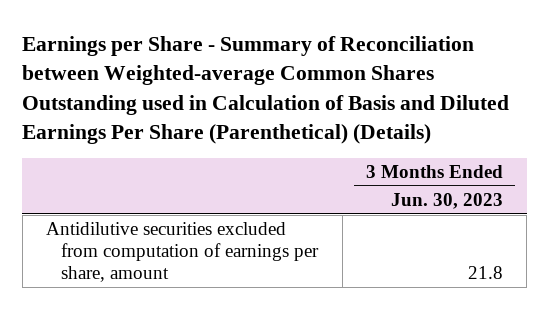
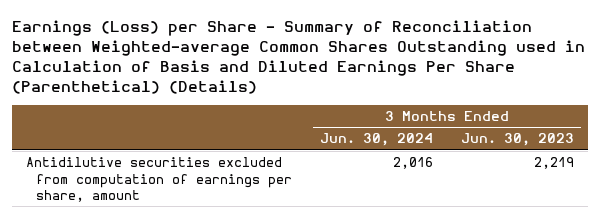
- Earnings per Share - Summary of Reconciliation between Weighted-average Common Shares Outstanding used in Calculation of Basis and Diluted Earnings Per Share (Parenthetical) (Details)
+ Earnings (Loss) per Share - Summary of Reconciliation between Weighted-average Common Shares Outstanding used in Calculation of Basis and Diluted Earnings Per Share (Parenthetical) (Details)
- | 3 Months Ended Jun. 30, 2023
+ | 3 Months Ended Jun. 30, 2024 | 3 Months Ended Jun. 30, 2023
- Antidilutive securities excluded from computation of earnings per share, amount | 21.8
+ Antidilutive securities excluded from computation of earnings per share, amount | 2,016 | 2,219

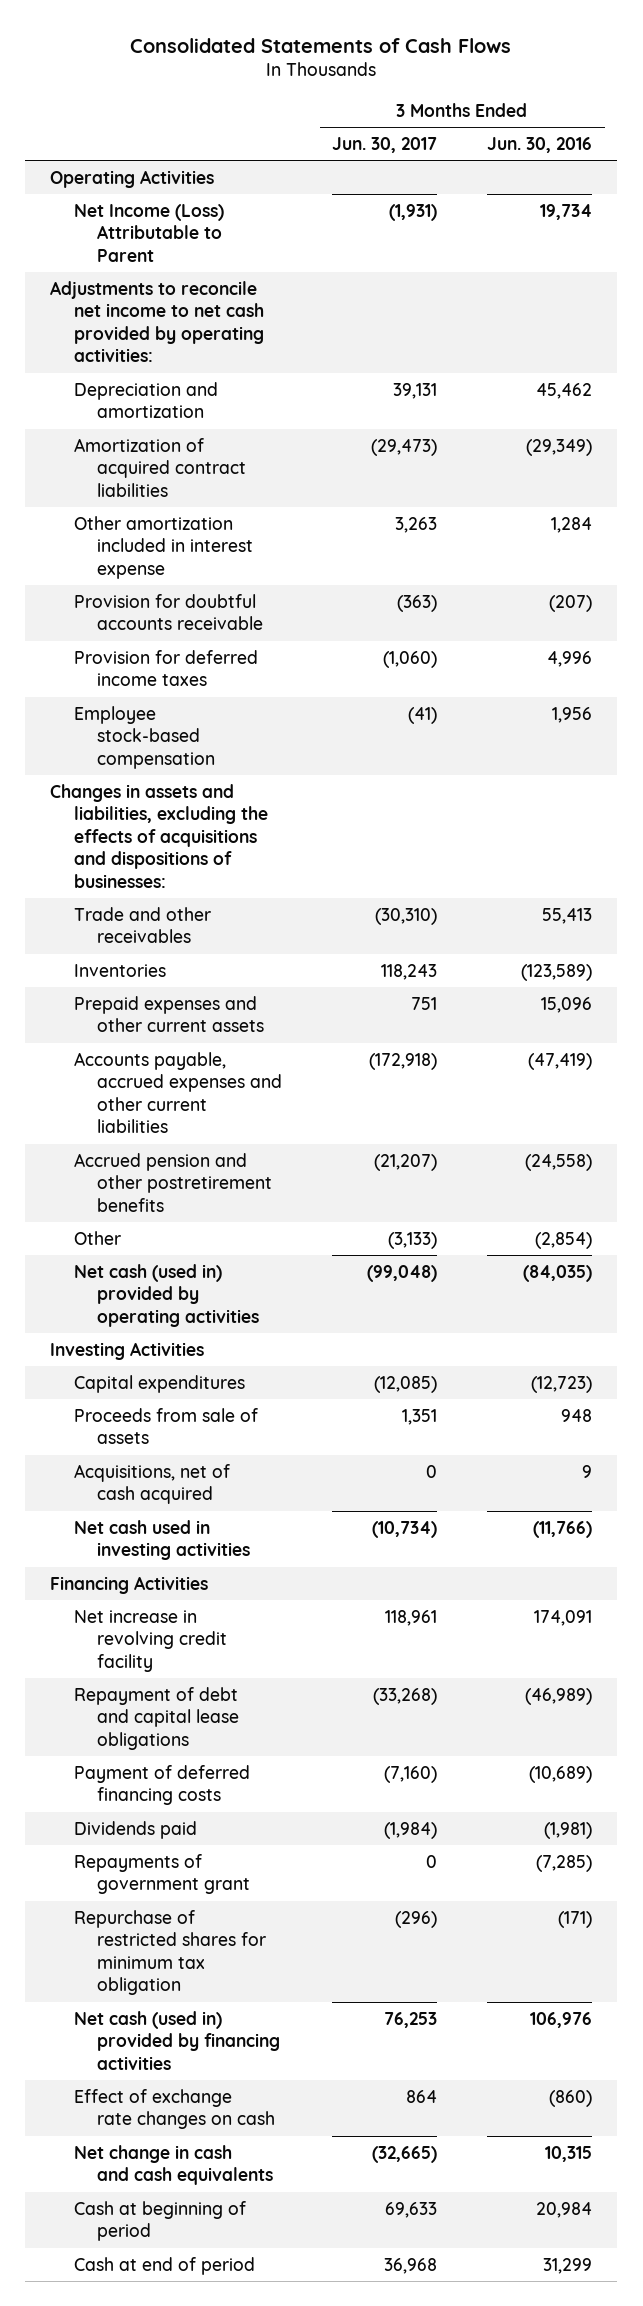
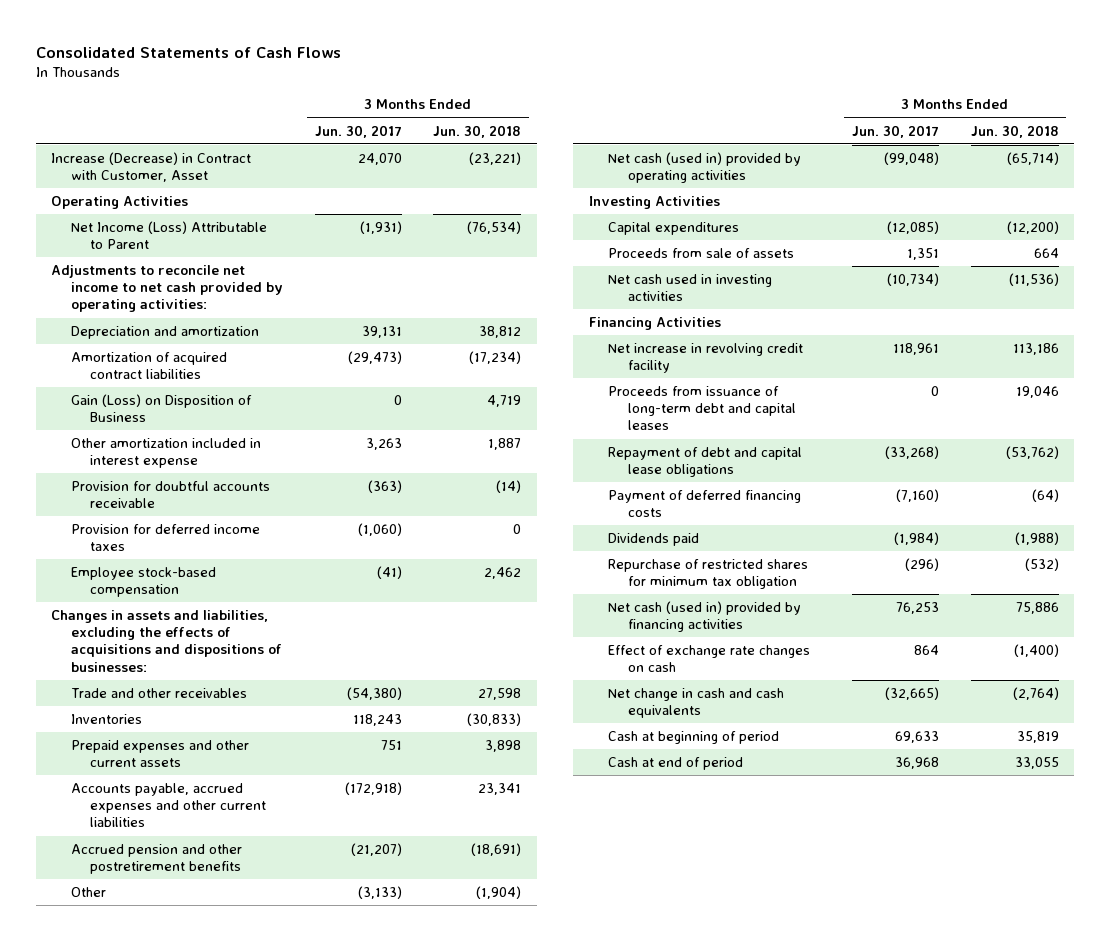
- | 3 Months Ended Jun. 30, 2017 | 3 Months Ended Jun. 30, 2016
+ | 3 Months Ended Jun. 30, 2017 | 3 Months Ended Jun. 30, 2018
+ Increase (Decrease) in Contract with Customer, Asset | 24,070 | (23,221)
+ Gain (Loss) on Disposition of Business | 0 | 4,719
- Trade and other receivables | (30,310) | 55,413
+ Trade and other receivables | (54,380) | 27,598
- Acquisitions, net of cash acquired | 0 | 9
+ Proceeds from issuance of long-term debt and capital leases | 0 | 19,046
- Repayments of government grant | 0 | (7,285)

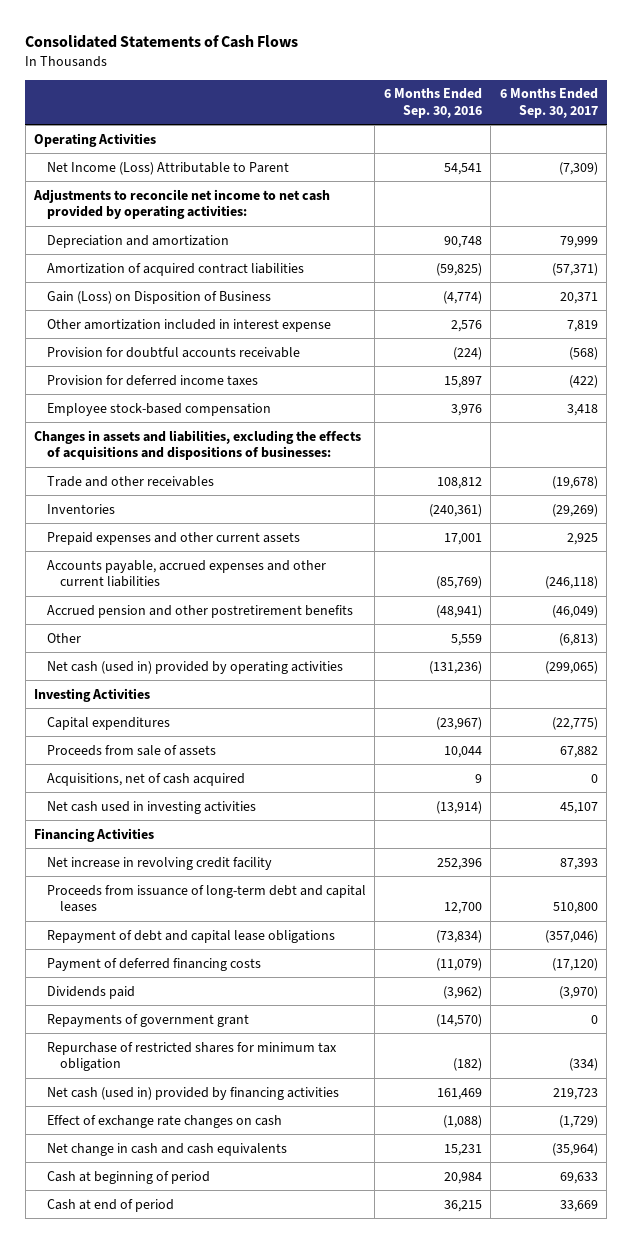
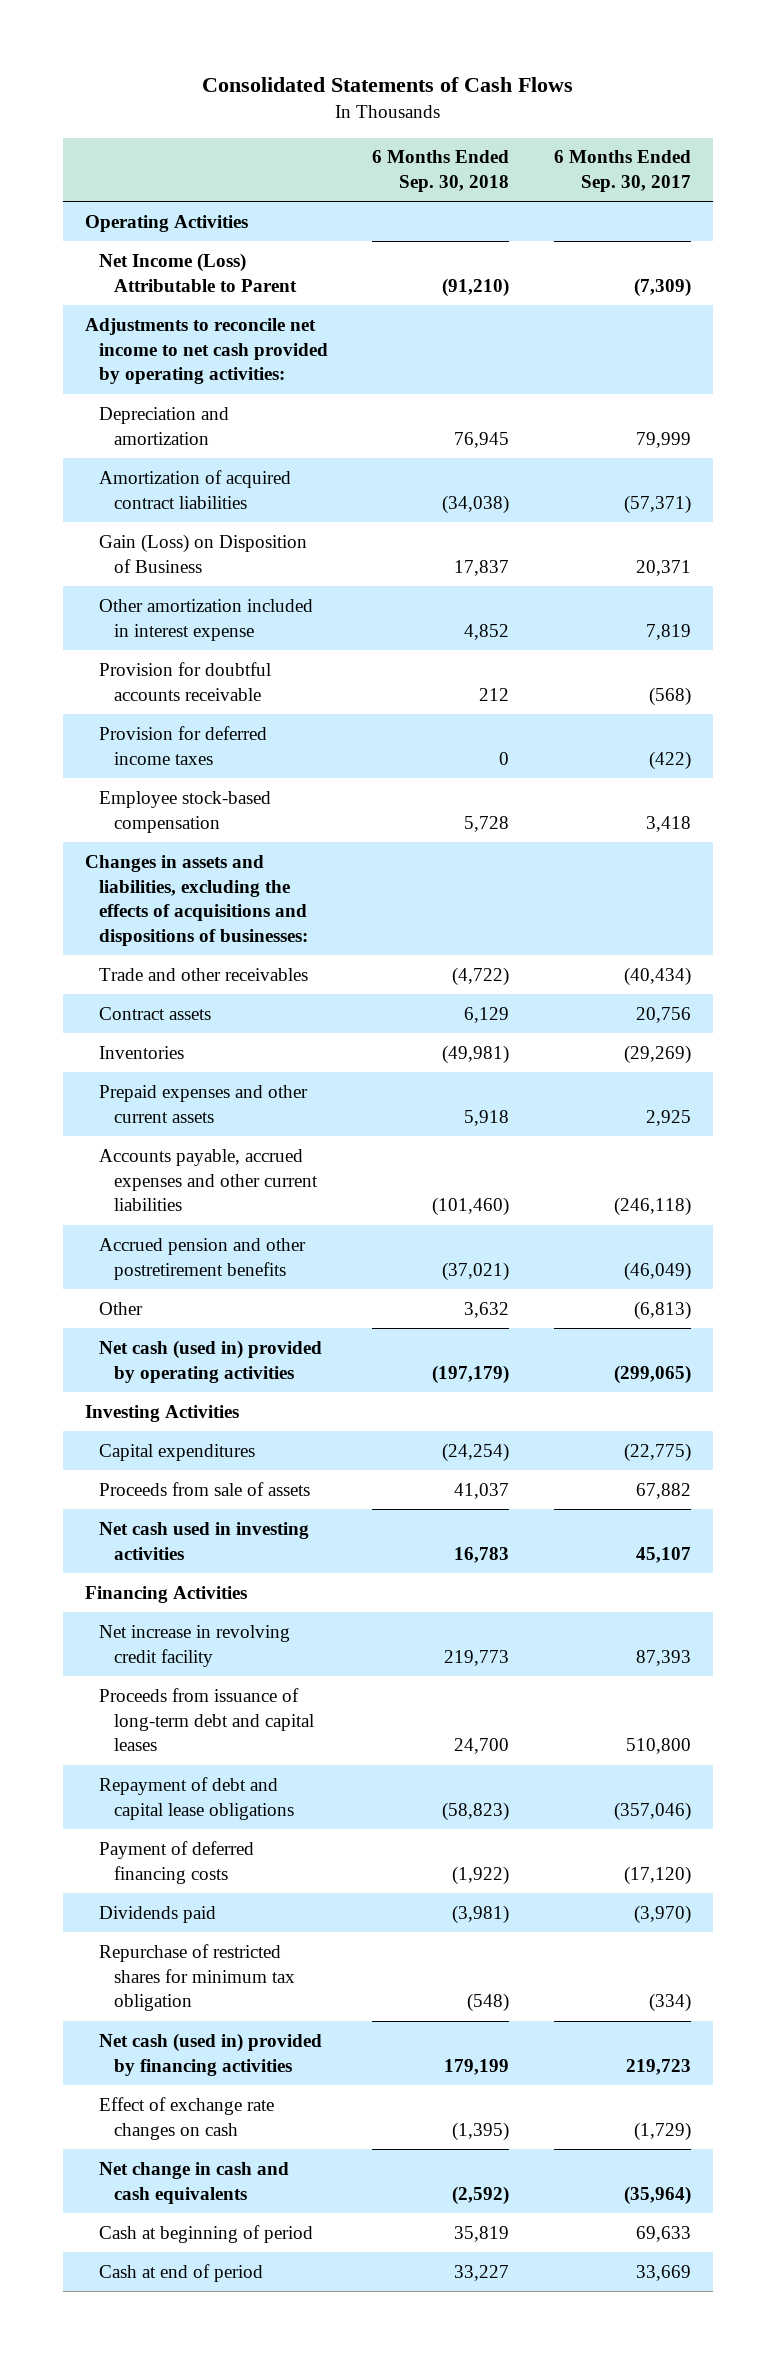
- | 6 Months Ended Sep. 30, 2016 | 6 Months Ended Sep. 30, 2017
+ | 6 Months Ended Sep. 30, 2018 | 6 Months Ended Sep. 30, 2017
- Trade and other receivables | 108,812 | (19,678)
+ Trade and other receivables | (4,722) | (40,434)
+ Contract assets | 6,129 | 20,756
- Acquisitions, net of cash acquired | 9 | 0
- Repayments of government grant | (14,570) | 0

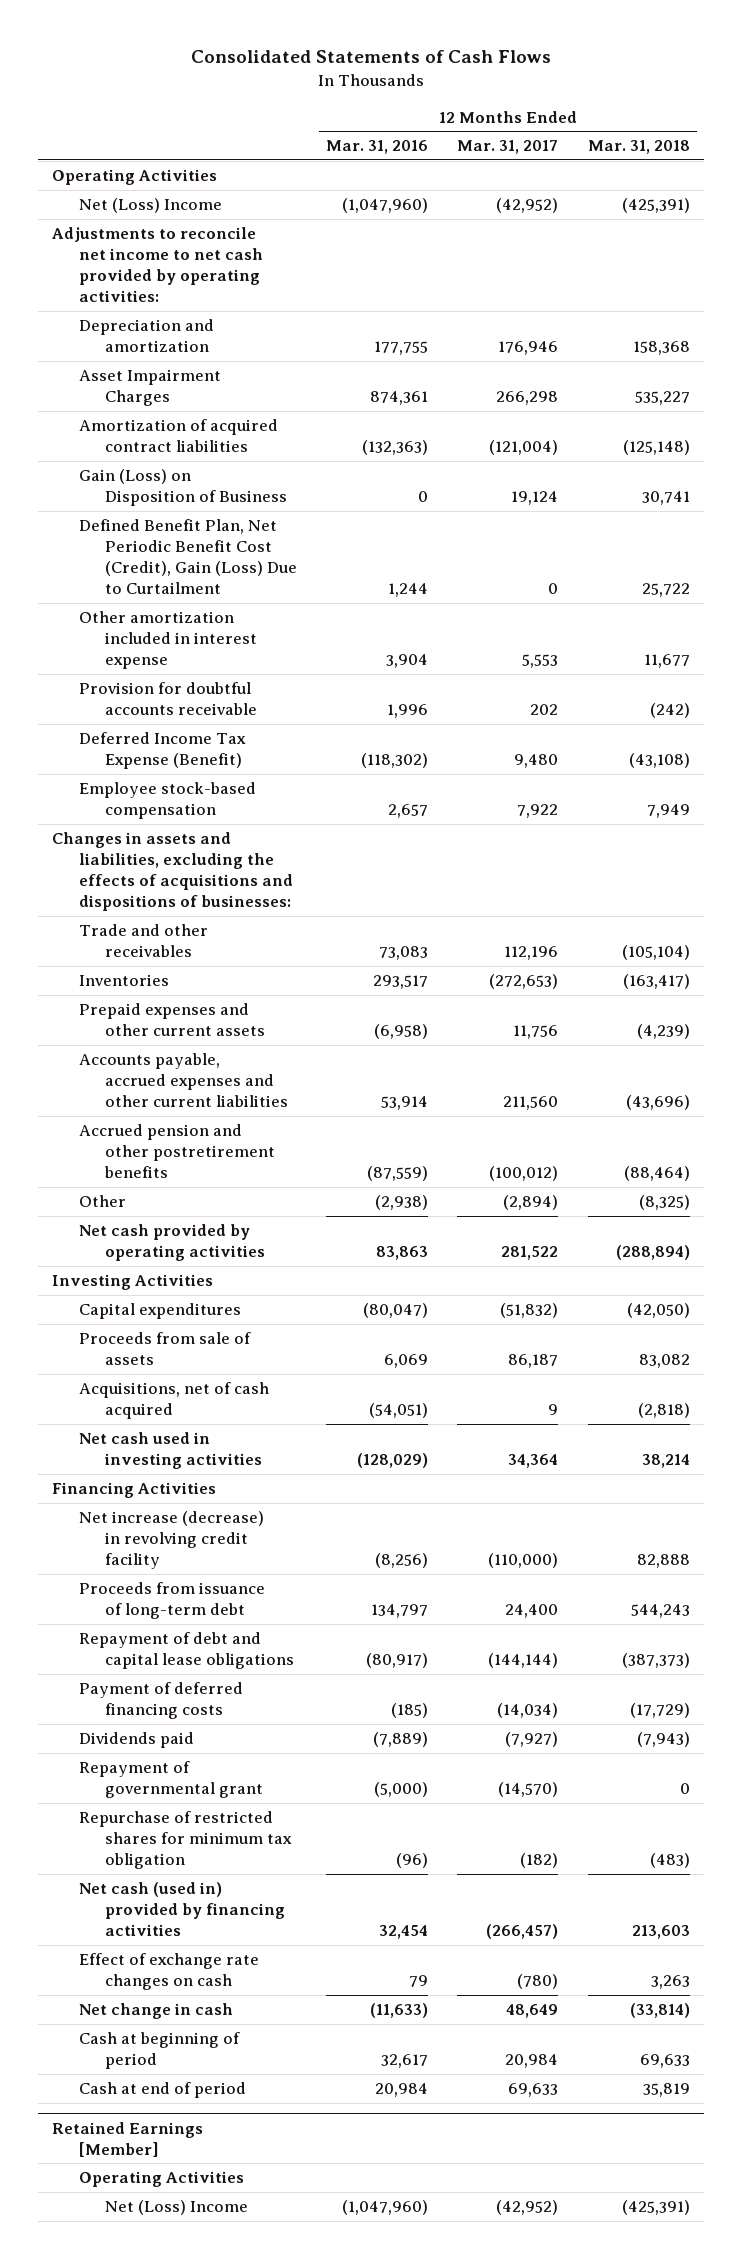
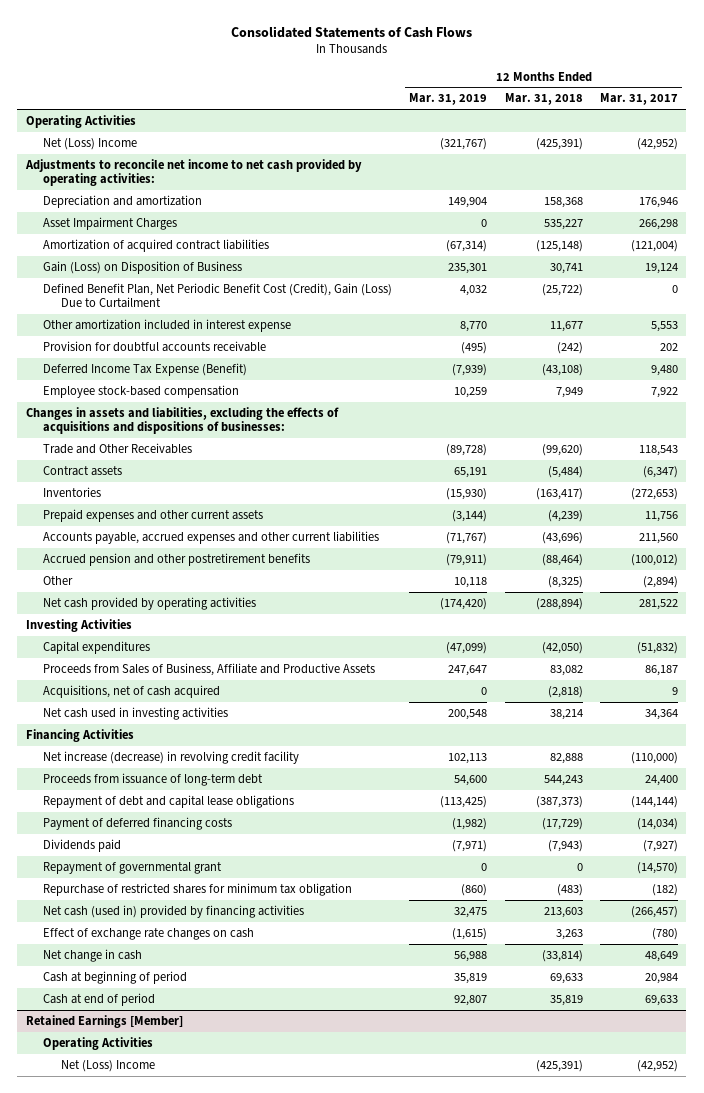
- | 12 Months Ended Mar. 31, 2016 | 12 Months Ended Mar. 31, 2017 | 12 Months Ended Mar. 31, 2018
+ | 12 Months Ended Mar. 31, 2019 | 12 Months Ended Mar. 31, 2018 | 12 Months Ended Mar. 31, 2017
- Defined Benefit Plan, Net Periodic Benefit Cost (Credit), Gain (Loss) Due to Curtailment | 1,244 | 0 | 25,722
+ Defined Benefit Plan, Net Periodic Benefit Cost (Credit), Gain (Loss) Due to Curtailment | 4,032 | (25,722) | 0
- Trade and other receivables | 73,083 | 112,196 | (105,104)
+ Trade and Other Receivables | (89,728) | (99,620) | 118,543
+ Contract assets | 65,191 | (5,484) | (6,347)
- Proceeds from sale of assets | 6,069 | 86,187 | 83,082
+ Proceeds from Sales of Business, Affiliate and Productive Assets | 247,647 | 83,082 | 86,187

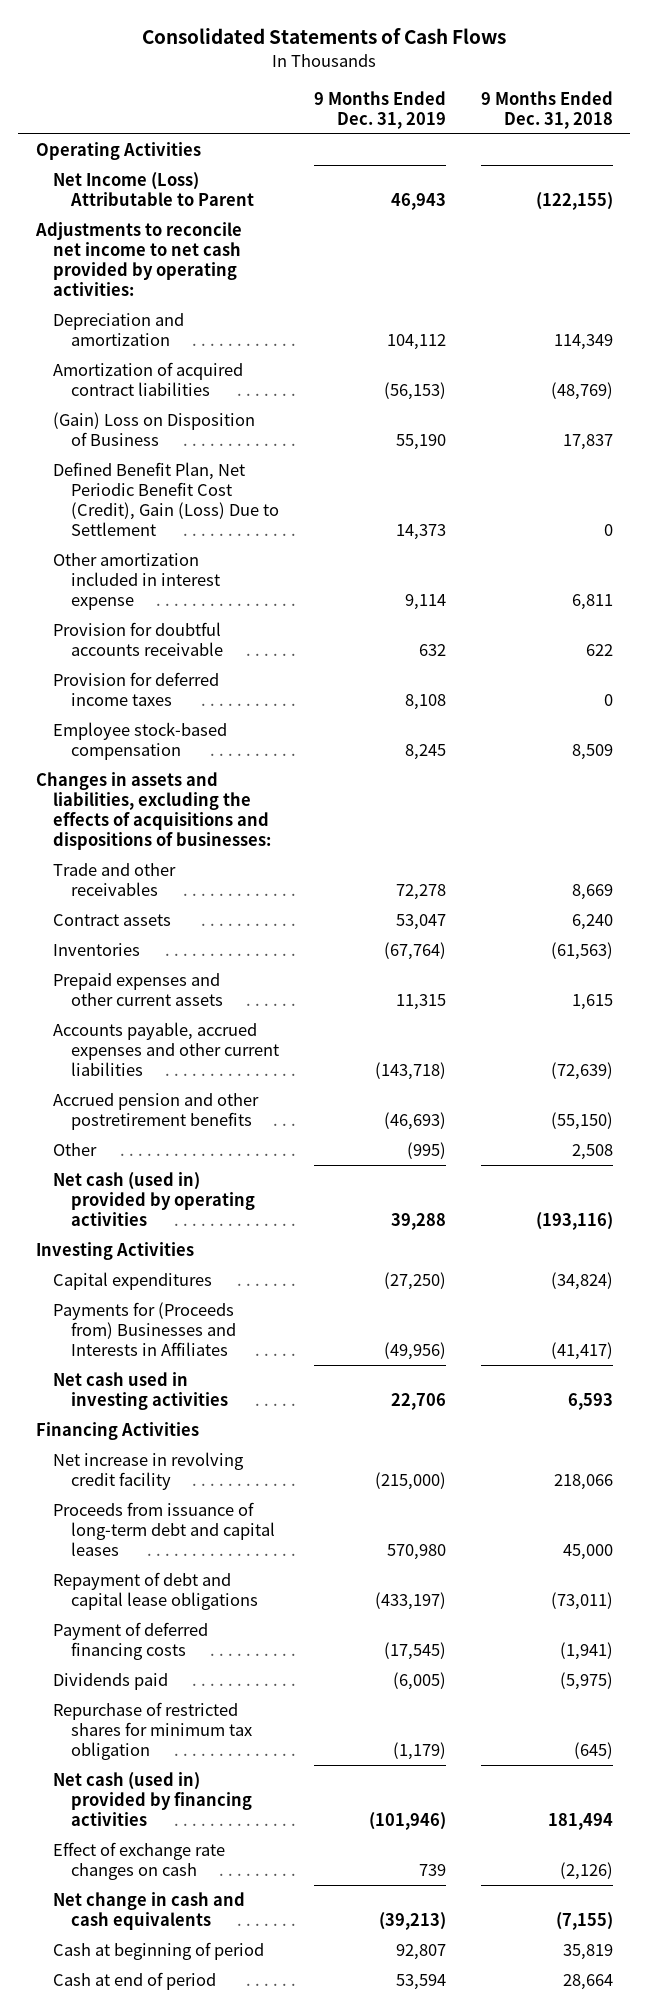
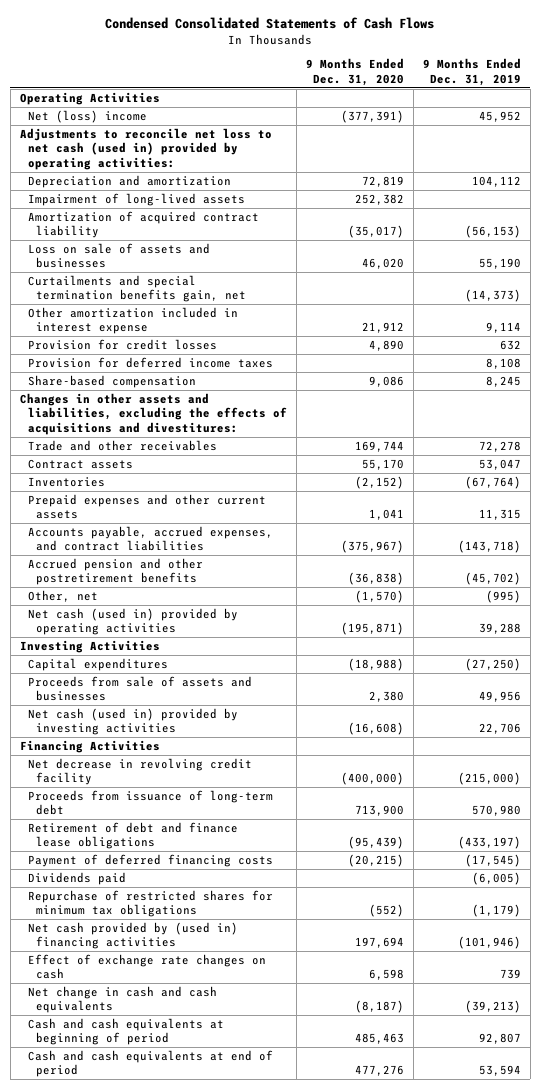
- Consolidated Statements of Cash Flows
+ Condensed Consolidated Statements of Cash Flows
- | 9 Months Ended Dec. 31, 2019 | 9 Months Ended Dec. 31, 2018
+ | 9 Months Ended Dec. 31, 2020 | 9 Months Ended Dec. 31, 2019
- Net Income (Loss) Attributable to Parent | 46,943 | (122,155)
- Adjustments to reconcile net income to net cash provided by operating activities:
+ Net (loss) income | (377,391) | 45,952
+ Adjustments to reconcile net loss to net cash (used in) provided by operating activities:
- Amortization of acquired contract liabilities | (56,153) | (48,769)
- (Gain) Loss on Disposition of Business | 55,190 | 17,837
- Defined Benefit Plan, Net Periodic Benefit Cost (Credit), Gain (Loss) Due to Settlement | 14,373 | 0
+ Impairment of long-lived assets | 252,382 |
+ Amortization of acquired contract liability | (35,017) | (56,153)
+ Loss on sale of assets and businesses | 46,020 | 55,190
+ Curtailments and special termination benefits gain, net | | (14,373)
- Provision for doubtful accounts receivable | 632 | 622
+ Provision for credit losses | 4,890 | 632
- Employee stock-based compensation | 8,245 | 8,509
- Changes in assets and liabilities, excluding the effects of acquisitions and dispositions of businesses:
+ Share-based compensation | 9,086 | 8,245
+ Changes in other assets and liabilities, excluding the effects of acquisitions and divestitures:
- Accounts payable, accrued expenses and other current liabilities | (143,718) | (72,639)
- Accrued pension and other postretirement benefits | (46,693) | (55,150)
- Other | (995) | 2,508
+ Accounts payable, accrued expenses, and contract liabilities | (375,967) | (143,718)
+ Accrued pension and other postretirement benefits | (36,838) | (45,702)
+ Other, net | (1,570) | (995)
- Payments for (Proceeds from) Businesses and Interests in Affiliates | (49,956) | (41,417)
- Net cash used in investing activities | 22,706 | 6,593
+ Proceeds from sale of assets and businesses | 2,380 | 49,956
+ Net cash (used in) provided by investing activities | (16,608) | 22,706
- Net increase in revolving credit facility | (215,000) | 218,066
- Proceeds from issuance of long-term debt and capital leases | 570,980 | 45,000
- Repayment of debt and capital lease obligations | (433,197) | (73,011)
+ Net decrease in revolving credit facility | (400,000) | (215,000)
+ Proceeds from issuance of long-term debt | 713,900 | 570,980
+ Retirement of debt and finance lease obligations | (95,439) | (433,197)
- Repurchase of restricted shares for minimum tax obligation | (1,179) | (645)
- Net cash (used in) provided by financing activities | (101,946) | 181,494
+ Repurchase of restricted shares for minimum tax obligations | (552) | (1,179)
+ Net cash provided by (used in) financing activities | 197,694 | (101,946)
- Cash at beginning of period | 92,807 | 35,819
- Cash at end of period | 53,594 | 28,664
+ Cash and cash equivalents at beginning of period | 485,463 | 92,807
+ Cash and cash equivalents at end of period | 477,276 | 53,594

